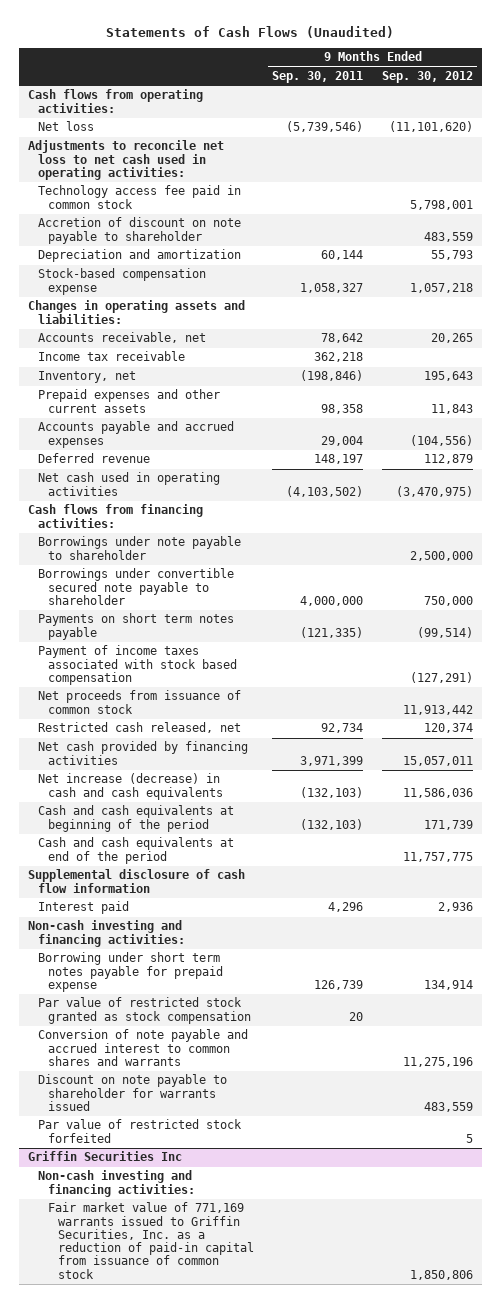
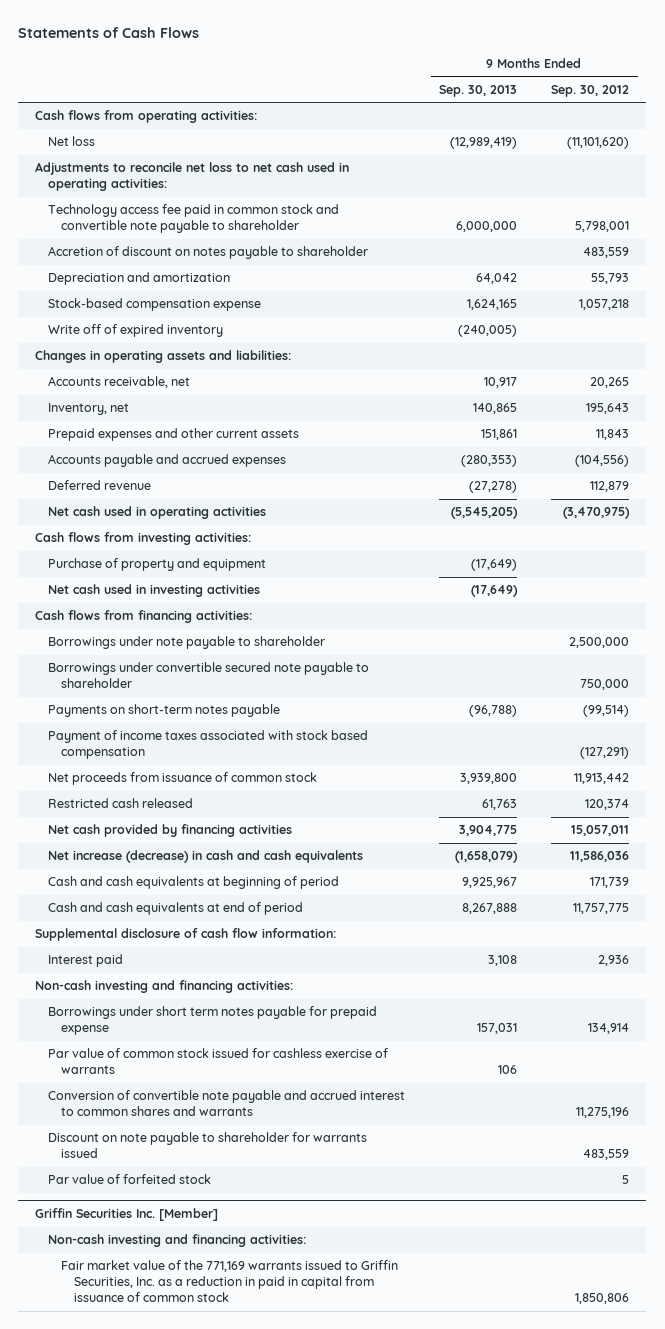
- Statements of Cash Flows (Unaudited)
+ Statements of Cash Flows
- | 9 Months Ended Sep. 30, 2011 | 9 Months Ended Sep. 30, 2012
+ | 9 Months Ended Sep. 30, 2013 | 9 Months Ended Sep. 30, 2012
- Technology access fee paid in common stock | | 5,798,001
- Accretion of discount on note payable to shareholder | | 483,559
+ Technology access fee paid in common stock and convertible note payable to shareholder | 6,000,000 | 5,798,001
+ Accretion of discount on notes payable to shareholder | | 483,559
+ Write off of expired inventory | (240,005) |
- Income tax receivable | 362,218 |
+ Cash flows from investing activities:
+ Purchase of property and equipment | (17,649) |
+ Net cash used in investing activities | (17,649) |
- Payments on short term notes payable | (121,335) | (99,514)
+ Payments on short-term notes payable | (96,788) | (99,514)
- Restricted cash released, net | 92,734 | 120,374
+ Restricted cash released | 61,763 | 120,374
- Cash and cash equivalents at beginning of the period | (132,103) | 171,739
- Cash and cash equivalents at end of the period | | 11,757,775
- Supplemental disclosure of cash flow information
+ Cash and cash equivalents at beginning of period | 9,925,967 | 171,739
+ Cash and cash equivalents at end of period | 8,267,888 | 11,757,775
+ Supplemental disclosure of cash flow information:
- Borrowing under short term notes payable for prepaid expense | 126,739 | 134,914
- Par value of restricted stock granted as stock compensation | 20 |
- Conversion of note payable and accrued interest to common shares and warrants | | 11,275,196
+ Borrowings under short term notes payable for prepaid expense | 157,031 | 134,914
+ Par value of common stock issued for cashless exercise of warrants | 106 |
+ Conversion of convertible note payable and accrued interest to common shares and warrants | | 11,275,196
- Par value of restricted stock forfeited | | 5
- Griffin Securities Inc
+ Par value of forfeited stock | | 5
+ Griffin Securities Inc. [Member]
- Fair market value of 771,169 warrants issued to Griffin Securities, Inc. as a reduction of paid-in capital from issuance of common stock | | 1,850,806
+ Fair market value of the 771,169 warrants issued to Griffin Securities, Inc. as a reduction in paid in capital from issuance of common stock | | 1,850,806

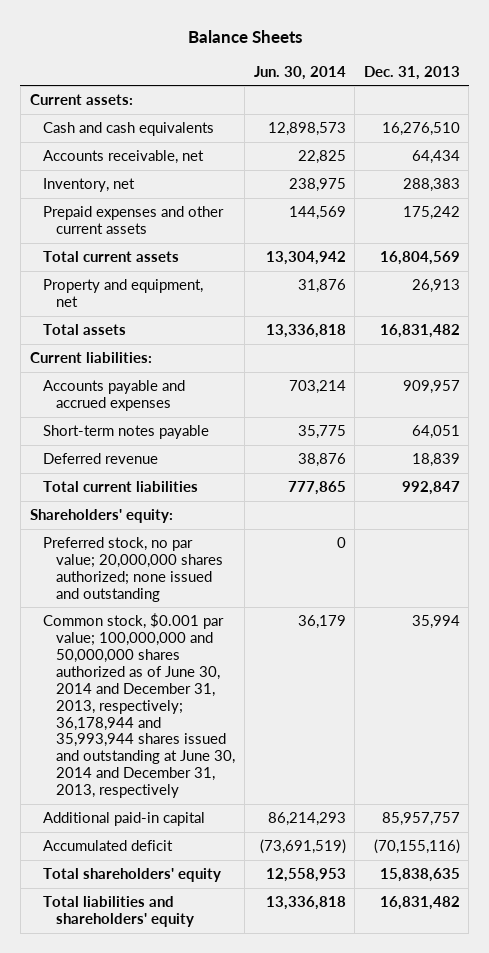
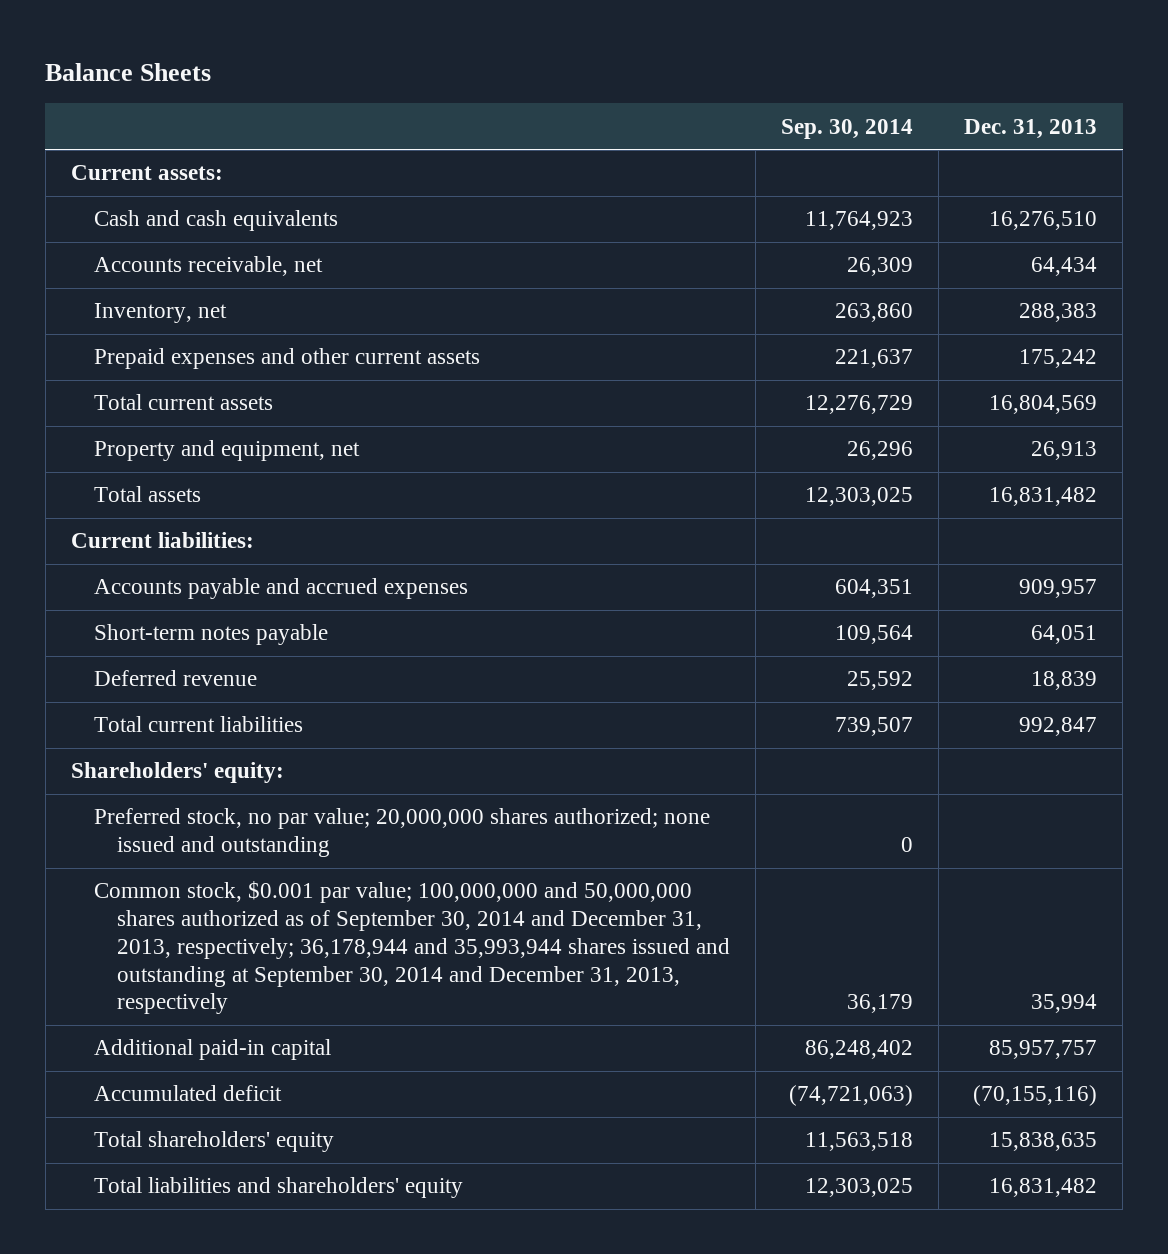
- | Jun. 30, 2014 | Dec. 31, 2013
+ | Sep. 30, 2014 | Dec. 31, 2013
- Common stock, $0.001 par value; 100,000,000 and 50,000,000 shares authorized as of June 30, 2014 and December 31, 2013, respectively; 36,178,944 and 35,993,944 shares issued and outstanding at June 30, 2014 and December 31, 2013, respectively | 36,179 | 35,994
+ Common stock, $0.001 par value; 100,000,000 and 50,000,000 shares authorized as of September 30, 2014 and December 31, 2013, respectively; 36,178,944 and 35,993,944 shares issued and outstanding at September 30, 2014 and December 31, 2013, respectively | 36,179 | 35,994

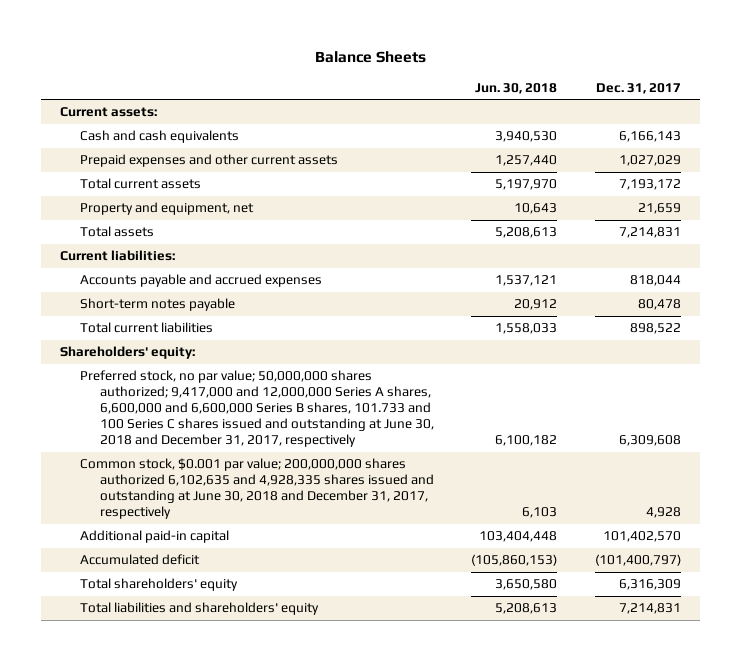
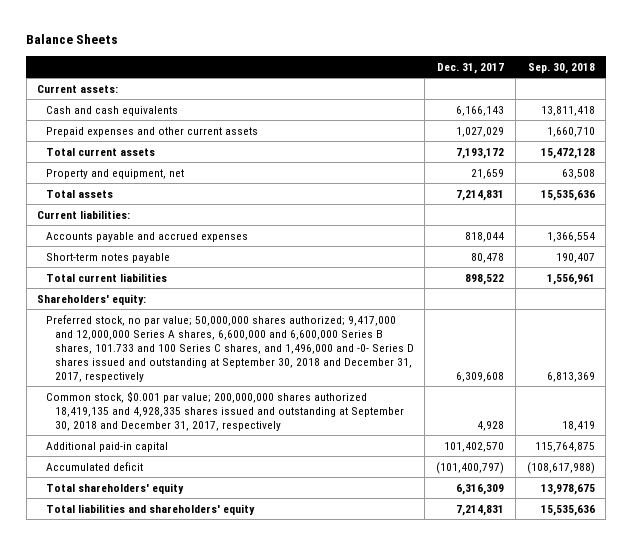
- | Jun. 30, 2018 | Dec. 31, 2017
+ | Dec. 31, 2017 | Sep. 30, 2018
- Preferred stock, no par value; 50,000,000 shares authorized; 9,417,000 and 12,000,000 Series A shares, 6,600,000 and 6,600,000 Series B shares, 101.733 and 100 Series C shares issued and outstanding at June 30, 2018 and December 31, 2017, respectively | 6,100,182 | 6,309,608
- Common stock, $0.001 par value; 200,000,000 shares authorized 6,102,635 and 4,928,335 shares issued and outstanding at June 30, 2018 and December 31, 2017, respectively | 6,103 | 4,928
+ Preferred stock, no par value; 50,000,000 shares authorized; 9,417,000 and 12,000,000 Series A shares, 6,600,000 and 6,600,000 Series B shares, 101.733 and 100 Series C shares, and 1,496,000 and -0- Series D shares issued and outstanding at September 30, 2018 and December 31, 2017, respectively | 6,309,608 | 6,813,369
+ Common stock, $0.001 par value; 200,000,000 shares authorized 18,419,135 and 4,928,335 shares issued and outstanding at September 30, 2018 and December 31, 2017, respectively | 4,928 | 18,419

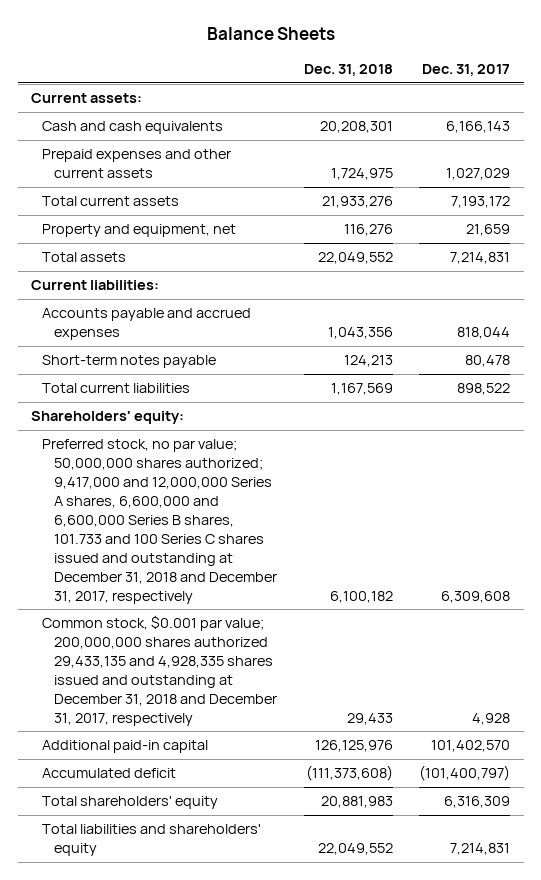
- | Dec. 31, 2017 | Sep. 30, 2018
+ | Dec. 31, 2018 | Dec. 31, 2017
- Preferred stock, no par value; 50,000,000 shares authorized; 9,417,000 and 12,000,000 Series A shares, 6,600,000 and 6,600,000 Series B shares, 101.733 and 100 Series C shares, and 1,496,000 and -0- Series D shares issued and outstanding at September 30, 2018 and December 31, 2017, respectively | 6,309,608 | 6,813,369
- Common stock, $0.001 par value; 200,000,000 shares authorized 18,419,135 and 4,928,335 shares issued and outstanding at September 30, 2018 and December 31, 2017, respectively | 4,928 | 18,419
+ Preferred stock, no par value; 50,000,000 shares authorized; 9,417,000 and 12,000,000 Series A shares, 6,600,000 and 6,600,000 Series B shares, 101.733 and 100 Series C shares issued and outstanding at December 31, 2018 and December 31, 2017, respectively | 6,100,182 | 6,309,608
+ Common stock, $0.001 par value; 200,000,000 shares authorized 29,433,135 and 4,928,335 shares issued and outstanding at December 31, 2018 and December 31, 2017, respectively | 29,433 | 4,928

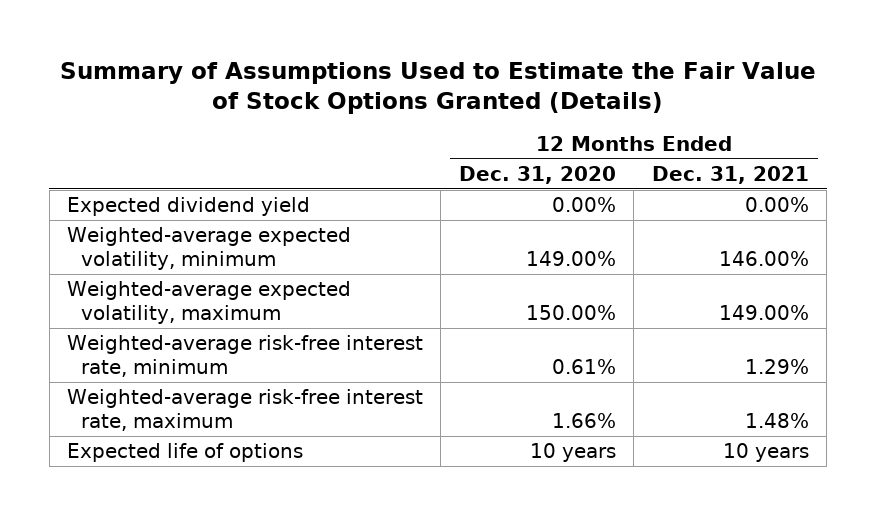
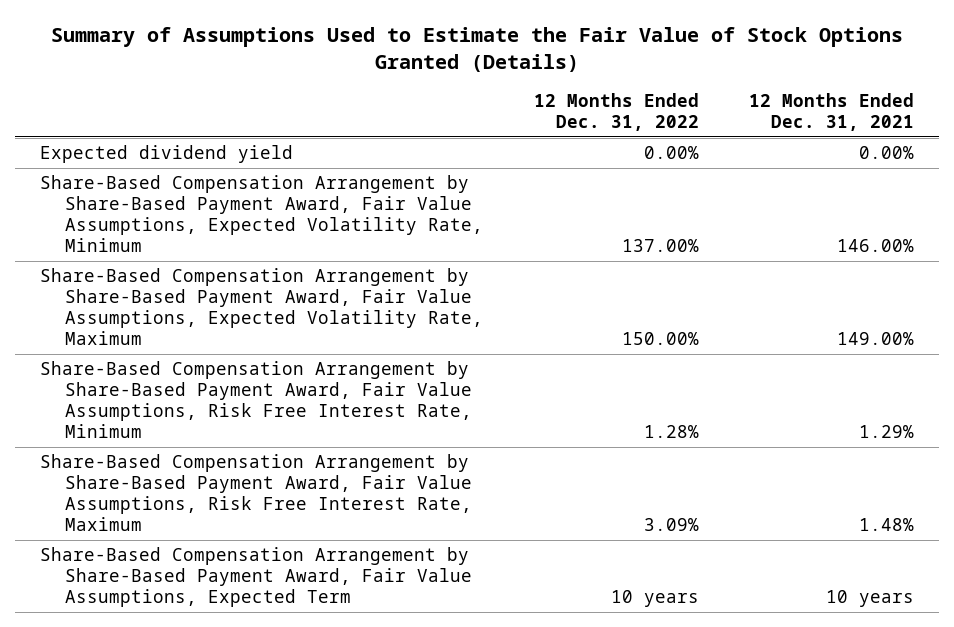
- | 12 Months Ended Dec. 31, 2020 | 12 Months Ended Dec. 31, 2021
+ | 12 Months Ended Dec. 31, 2022 | 12 Months Ended Dec. 31, 2021
- Weighted-average expected volatility, minimum | 149.00% | 146.00%
- Weighted-average expected volatility, maximum | 150.00% | 149.00%
- Weighted-average risk-free interest rate, minimum | 0.61% | 1.29%
- Weighted-average risk-free interest rate, maximum | 1.66% | 1.48%
- Expected life of options | 10 years | 10 years
+ Share-Based Compensation Arrangement by Share-Based Payment Award, Fair Value Assumptions, Expected Volatility Rate, Minimum | 137.00% | 146.00%
+ Share-Based Compensation Arrangement by Share-Based Payment Award, Fair Value Assumptions, Expected Volatility Rate, Maximum | 150.00% | 149.00%
+ Share-Based Compensation Arrangement by Share-Based Payment Award, Fair Value Assumptions, Risk Free Interest Rate, Minimum | 1.28% | 1.29%
+ Share-Based Compensation Arrangement by Share-Based Payment Award, Fair Value Assumptions, Risk Free Interest Rate, Maximum | 3.09% | 1.48%
+ Share-Based Compensation Arrangement by Share-Based Payment Award, Fair Value Assumptions, Expected Term | 10 years | 10 years

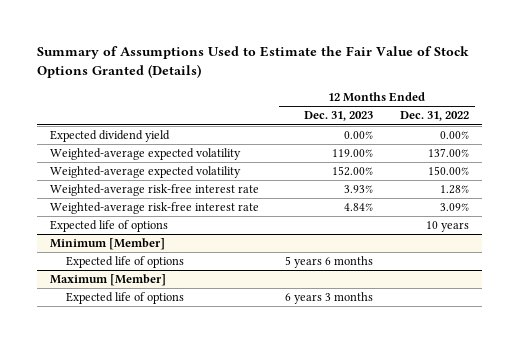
- | 12 Months Ended Dec. 31, 2022 | 12 Months Ended Dec. 31, 2021
+ | 12 Months Ended Dec. 31, 2023 | 12 Months Ended Dec. 31, 2022
- Share-Based Compensation Arrangement by Share-Based Payment Award, Fair Value Assumptions, Expected Volatility Rate, Minimum | 137.00% | 146.00%
- Share-Based Compensation Arrangement by Share-Based Payment Award, Fair Value Assumptions, Expected Volatility Rate, Maximum | 150.00% | 149.00%
- Share-Based Compensation Arrangement by Share-Based Payment Award, Fair Value Assumptions, Risk Free Interest Rate, Minimum | 1.28% | 1.29%
- Share-Based Compensation Arrangement by Share-Based Payment Award, Fair Value Assumptions, Risk Free Interest Rate, Maximum | 3.09% | 1.48%
- Share-Based Compensation Arrangement by Share-Based Payment Award, Fair Value Assumptions, Expected Term | 10 years | 10 years
+ Weighted-average expected volatility | 119.00% | 137.00%
+ Weighted-average expected volatility | 152.00% | 150.00%
+ Weighted-average risk-free interest rate | 3.93% | 1.28%
+ Weighted-average risk-free interest rate | 4.84% | 3.09%
+ Expected life of options | | 10 years
+ Minimum [Member]
+ Expected life of options | 5 years 6 months |
+ Maximum [Member]
+ Expected life of options | 6 years 3 months |

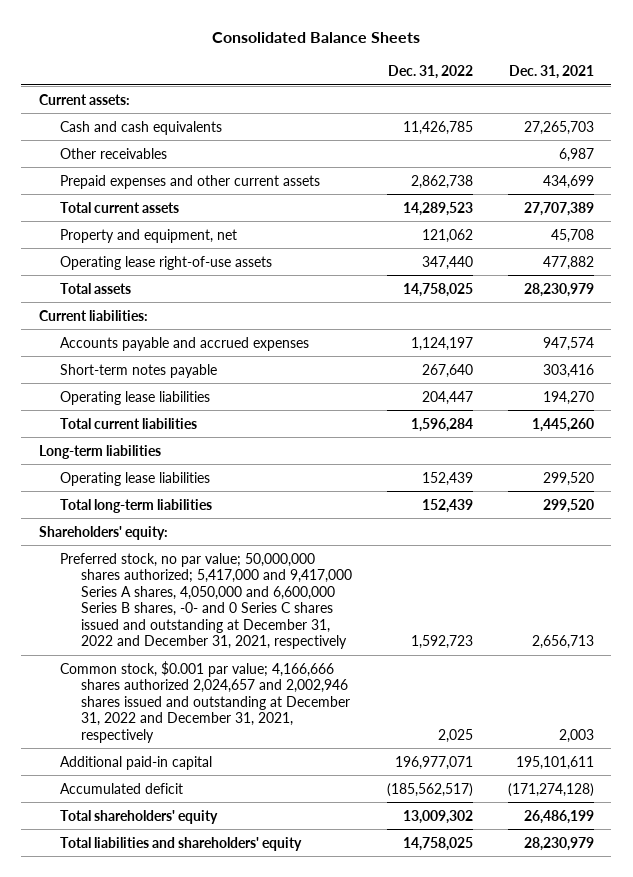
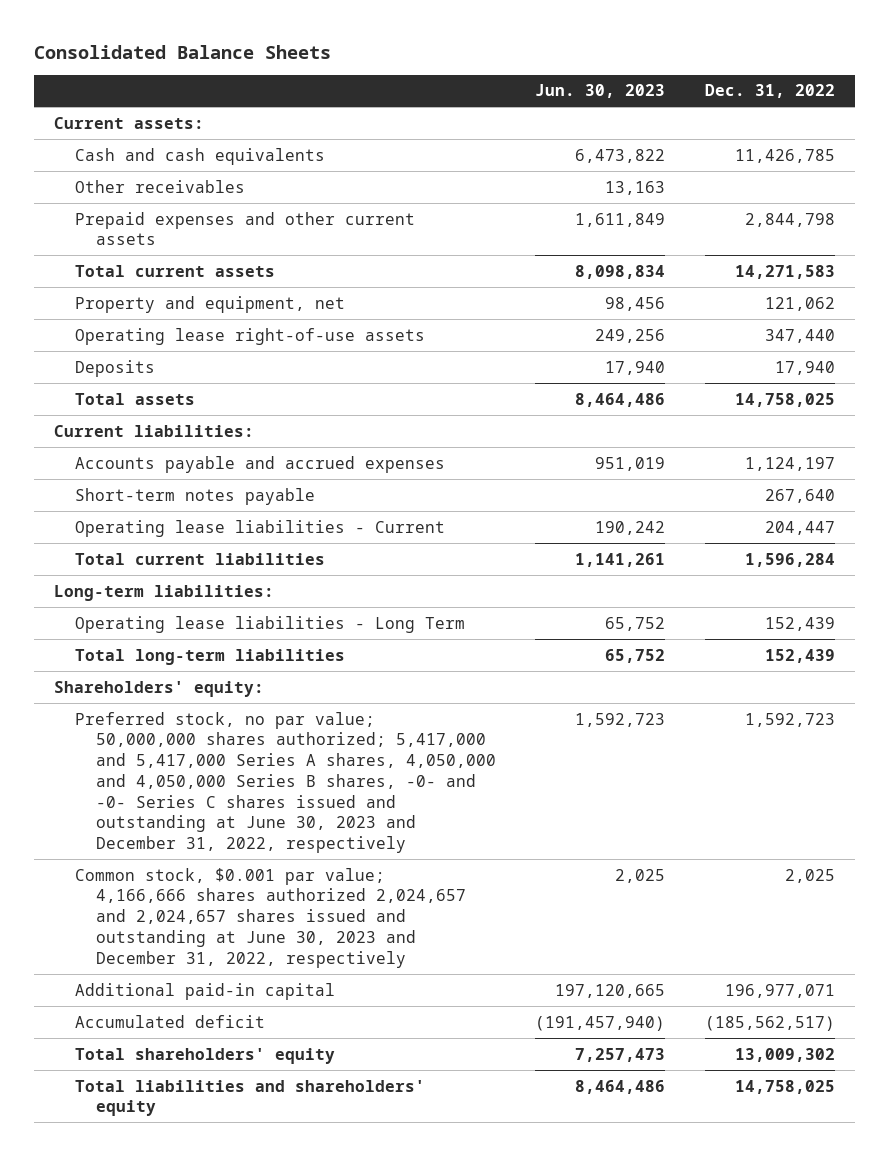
- | Dec. 31, 2022 | Dec. 31, 2021
+ | Jun. 30, 2023 | Dec. 31, 2022
- Prepaid expenses and other current assets | 2,862,738 | 434,699
- Total current assets | 14,289,523 | 27,707,389
+ Prepaid expenses and other current assets | 1,611,849 | 2,844,798
+ Total current assets | 8,098,834 | 14,271,583
+ Deposits | 17,940 | 17,940
- Operating lease liabilities | 204,447 | 194,270
+ Operating lease liabilities - Current | 190,242 | 204,447
- Long-term liabilities
- Operating lease liabilities | 152,439 | 299,520
+ Long-term liabilities:
+ Operating lease liabilities - Long Term | 65,752 | 152,439
- Preferred stock, no par value; 50,000,000 shares authorized; 5,417,000 and 9,417,000 Series A shares, 4,050,000 and 6,600,000 Series B shares, -0- and 0 Series C shares issued and outstanding at December 31, 2022 and December 31, 2021, respectively | 1,592,723 | 2,656,713
- Common stock, $0.001 par value; 4,166,666 shares authorized 2,024,657 and 2,002,946 shares issued and outstanding at December 31, 2022 and December 31, 2021, respectively | 2,025 | 2,003
+ Preferred stock, no par value; 50,000,000 shares authorized; 5,417,000 and 5,417,000 Series A shares, 4,050,000 and 4,050,000 Series B shares, -0- and -0- Series C shares issued and outstanding at June 30, 2023 and December 31, 2022, respectively | 1,592,723 | 1,592,723
+ Common stock, $0.001 par value; 4,166,666 shares authorized 2,024,657 and 2,024,657 shares issued and outstanding at June 30, 2023 and December 31, 2022, respectively | 2,025 | 2,025

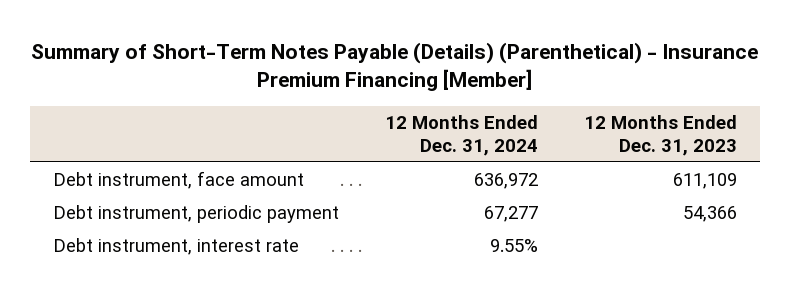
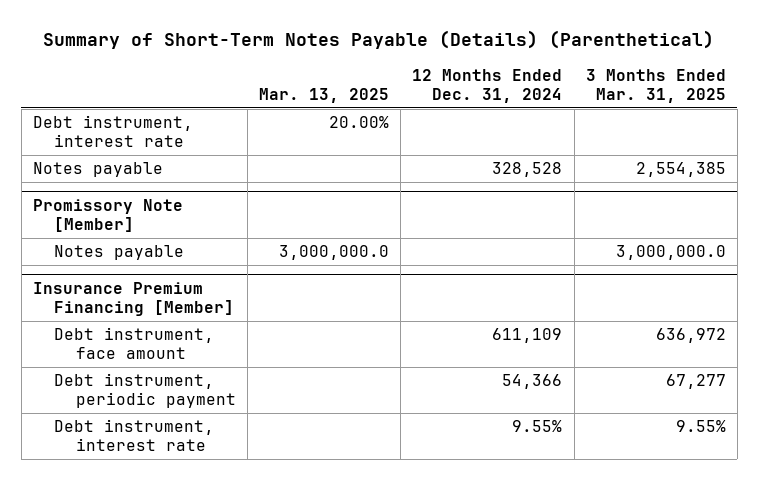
- Summary of Short-Term Notes Payable (Details) (Parenthetical) - Insurance Premium Financing [Member]
+ Summary of Short-Term Notes Payable (Details) (Parenthetical)
- | 12 Months Ended Dec. 31, 2024 | 12 Months Ended Dec. 31, 2023
+ | Mar. 13, 2025 | 12 Months Ended Dec. 31, 2024 | 3 Months Ended Mar. 31, 2025
- Debt instrument, face amount | 636,972 | 611,109
- Debt instrument, periodic payment | 67,277 | 54,366
+ Debt instrument, interest rate | 20.00% | |
+ Notes payable | | 328,528 | 2,554,385
+ Promissory Note [Member]
+ Notes payable | 3,000,000.0 | | 3,000,000.0
+ Insurance Premium Financing [Member]
+ Debt instrument, face amount | | 611,109 | 636,972
+ Debt instrument, periodic payment | | 54,366 | 67,277

